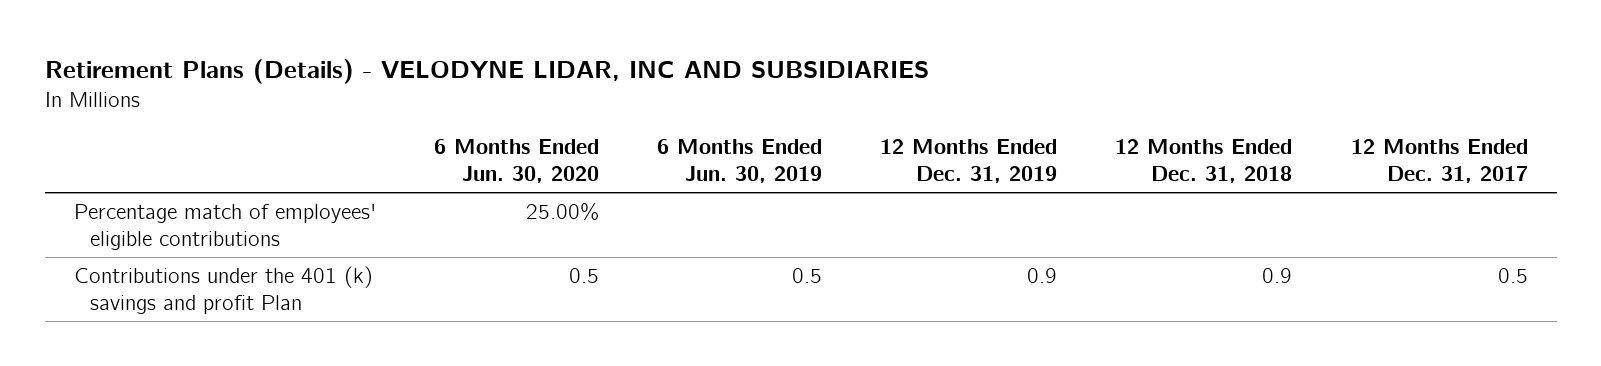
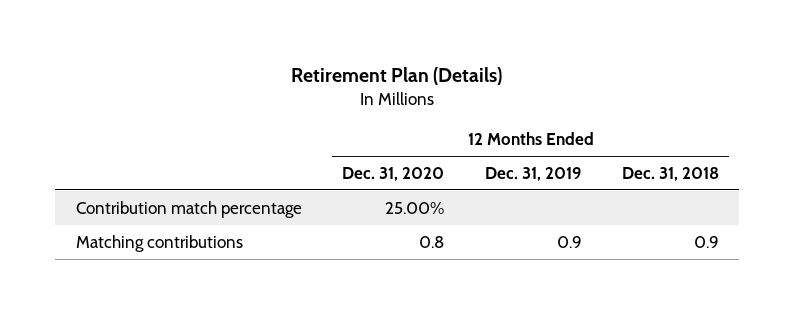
- Retirement Plans (Details) - VELODYNE LIDAR, INC AND SUBSIDIARIES
+ Retirement Plan (Details)
- | 6 Months Ended Jun. 30, 2020 | 6 Months Ended Jun. 30, 2019 | 12 Months Ended Dec. 31, 2019 | 12 Months Ended Dec. 31, 2018 | 12 Months Ended Dec. 31, 2017
+ | 12 Months Ended Dec. 31, 2020 | 12 Months Ended Dec. 31, 2019 | 12 Months Ended Dec. 31, 2018
- Percentage match of employees' eligible contributions | 25.00% | | | |
- Contributions under the 401 (k) savings and profit Plan | 0.5 | 0.5 | 0.9 | 0.9 | 0.5
+ Contribution match percentage | 25.00% | |
+ Matching contributions | 0.8 | 0.9 | 0.9

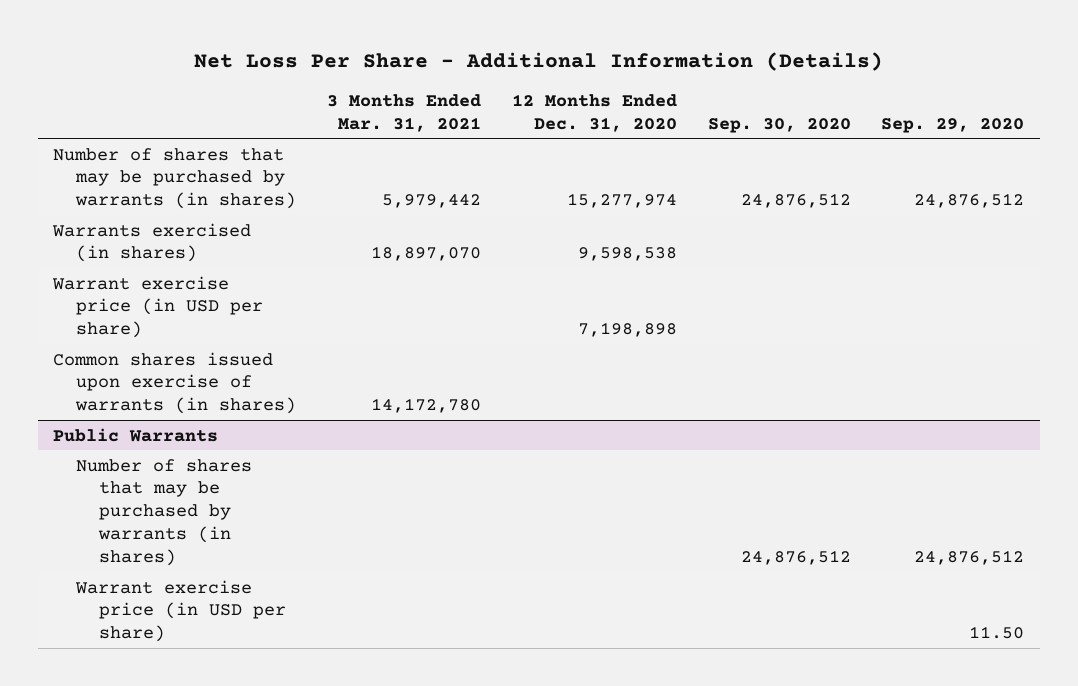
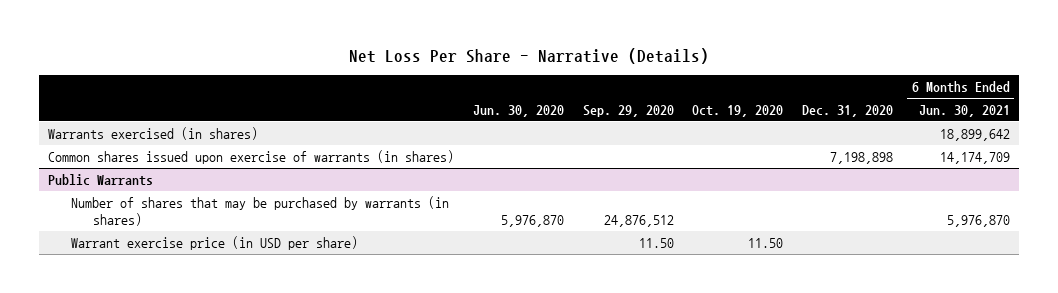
- Net Loss Per Share - Additional Information (Details)
+ Net Loss Per Share - Narrative (Details)
- | 3 Months Ended Mar. 31, 2021 | 12 Months Ended Dec. 31, 2020 | Sep. 30, 2020 | Sep. 29, 2020
+ | Jun. 30, 2020 | Sep. 29, 2020 | Oct. 19, 2020 | Dec. 31, 2020 | 6 Months Ended Jun. 30, 2021
- Number of shares that may be purchased by warrants (in shares) | 5,979,442 | 15,277,974 | 24,876,512 | 24,876,512
- Warrant exercise price (in USD per share) | | 7,198,898 | |

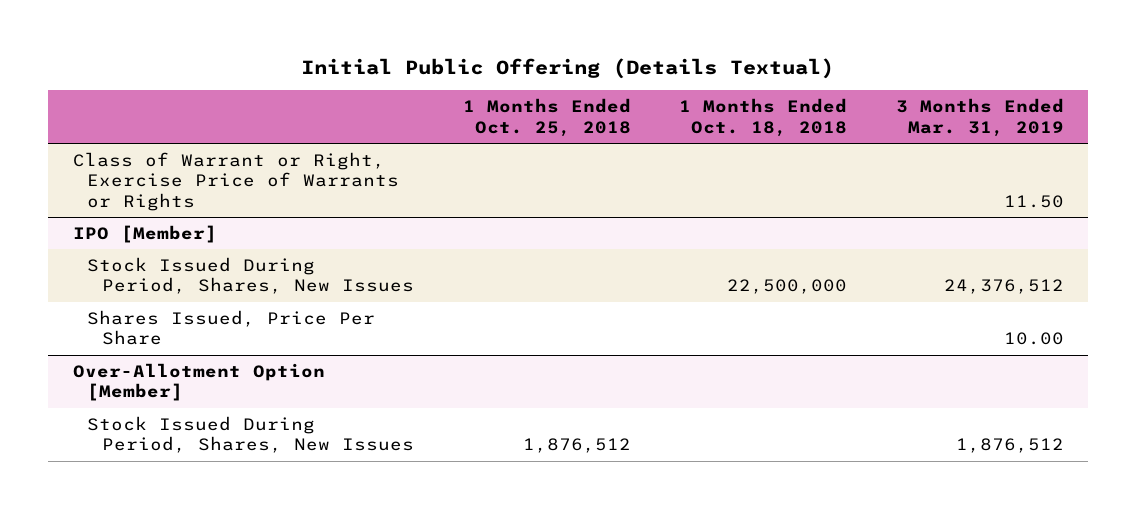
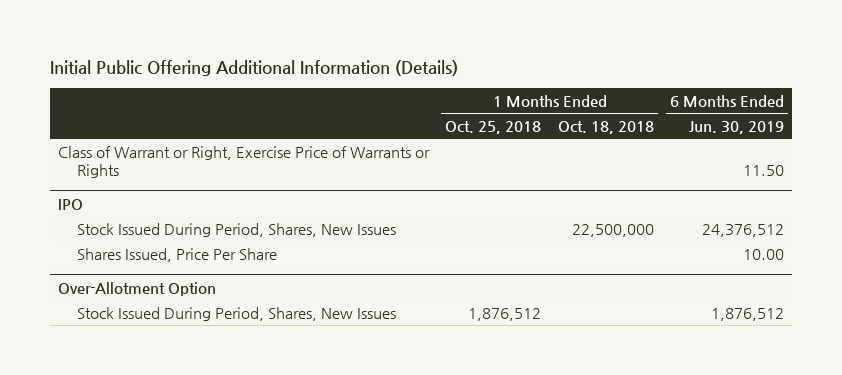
- Initial Public Offering (Details Textual)
+ Initial Public Offering Additional Information (Details)
- | 1 Months Ended Oct. 25, 2018 | 1 Months Ended Oct. 18, 2018 | 3 Months Ended Mar. 31, 2019
+ | 1 Months Ended Oct. 25, 2018 | 1 Months Ended Oct. 18, 2018 | 6 Months Ended Jun. 30, 2019
- IPO [Member]
+ IPO
- Over-Allotment Option [Member]
+ Over-Allotment Option

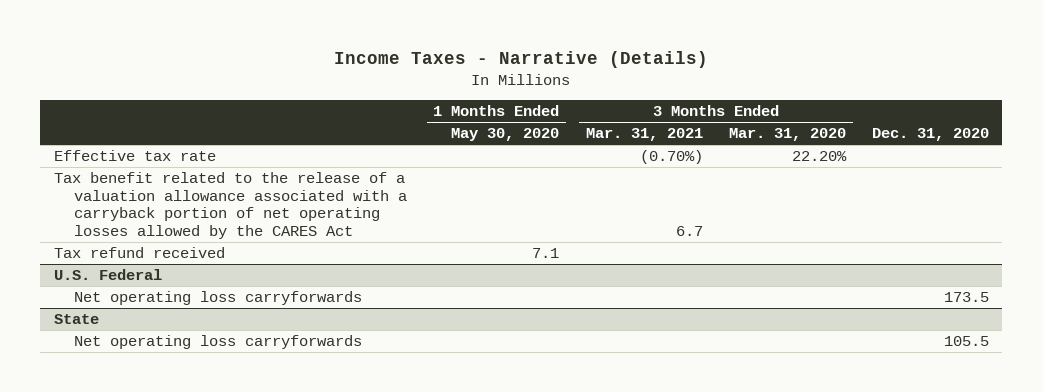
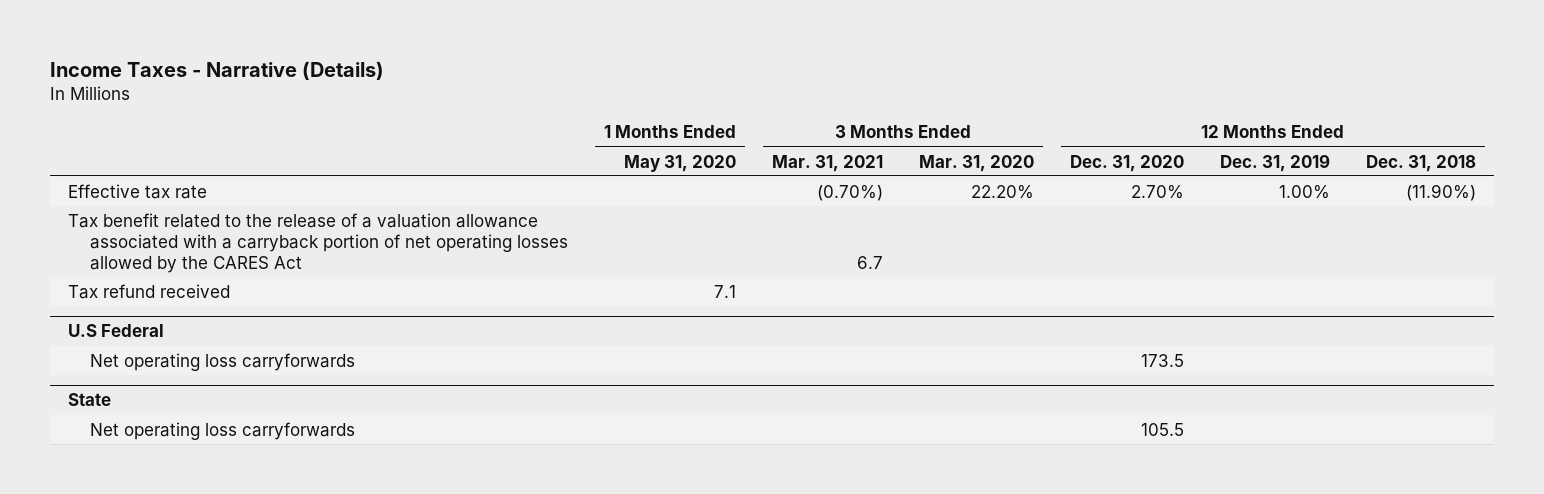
- | 1 Months Ended May 30, 2020 | 3 Months Ended Mar. 31, 2021 | 3 Months Ended Mar. 31, 2020 | Dec. 31, 2020
+ | 1 Months Ended May 31, 2020 | 3 Months Ended Mar. 31, 2021 | 3 Months Ended Mar. 31, 2020 | 12 Months Ended Dec. 31, 2020 | 12 Months Ended Dec. 31, 2019 | 12 Months Ended Dec. 31, 2018
- U.S. Federal
+ U.S Federal

